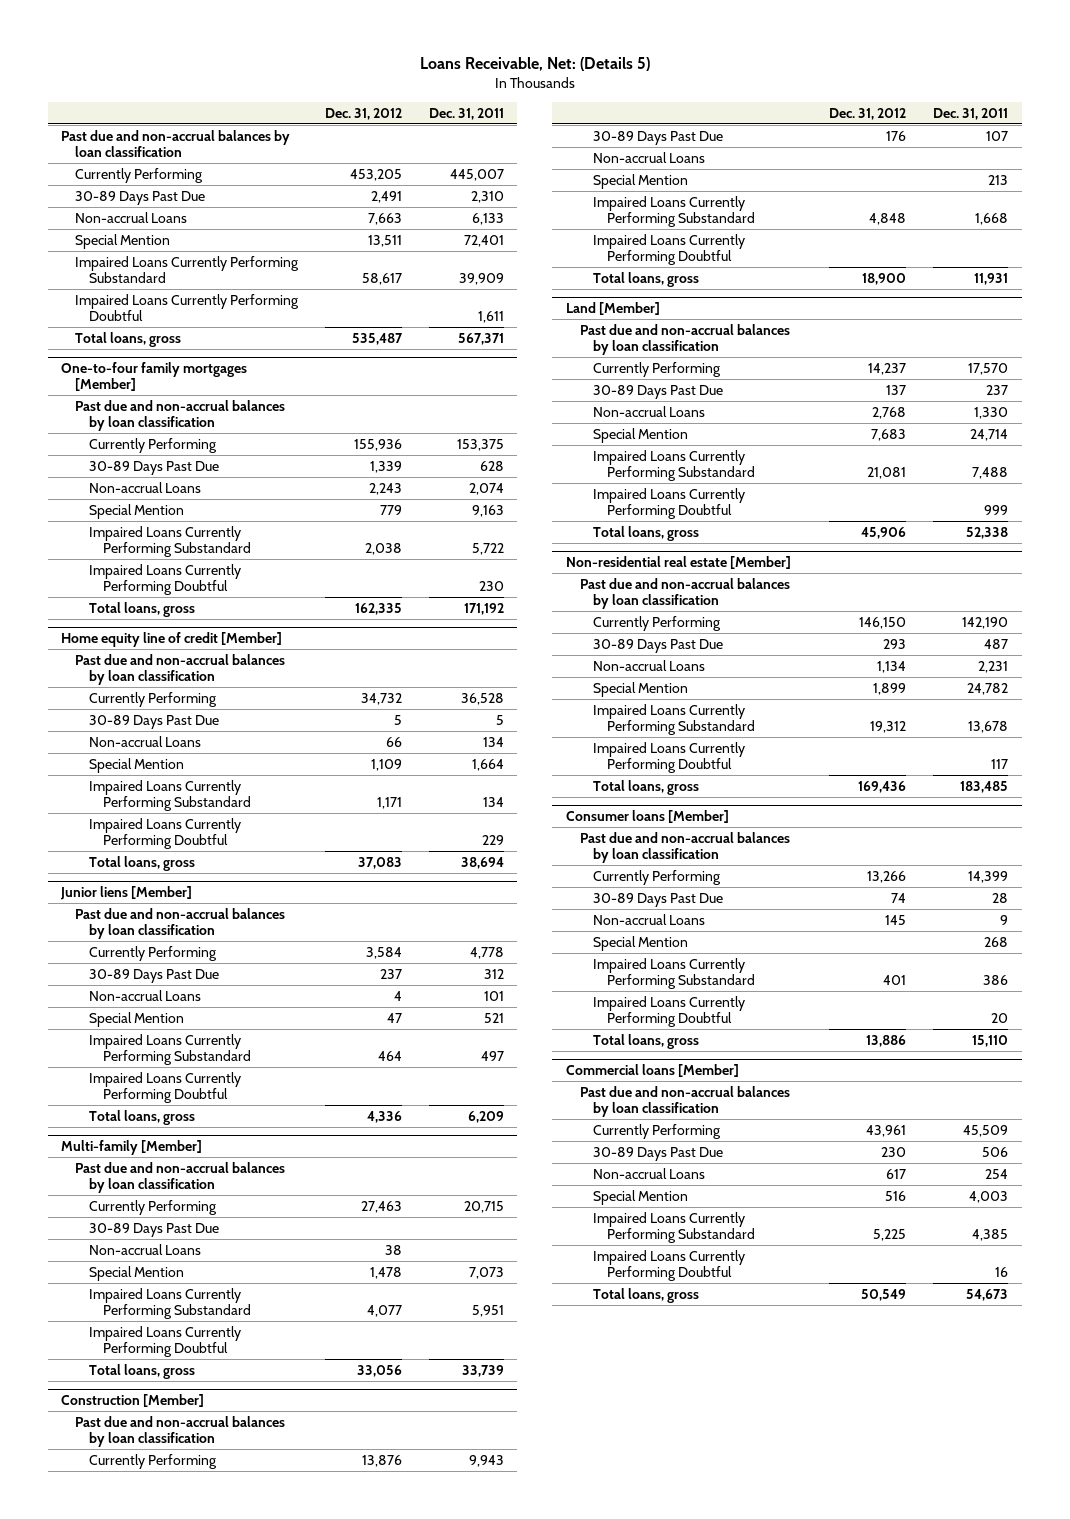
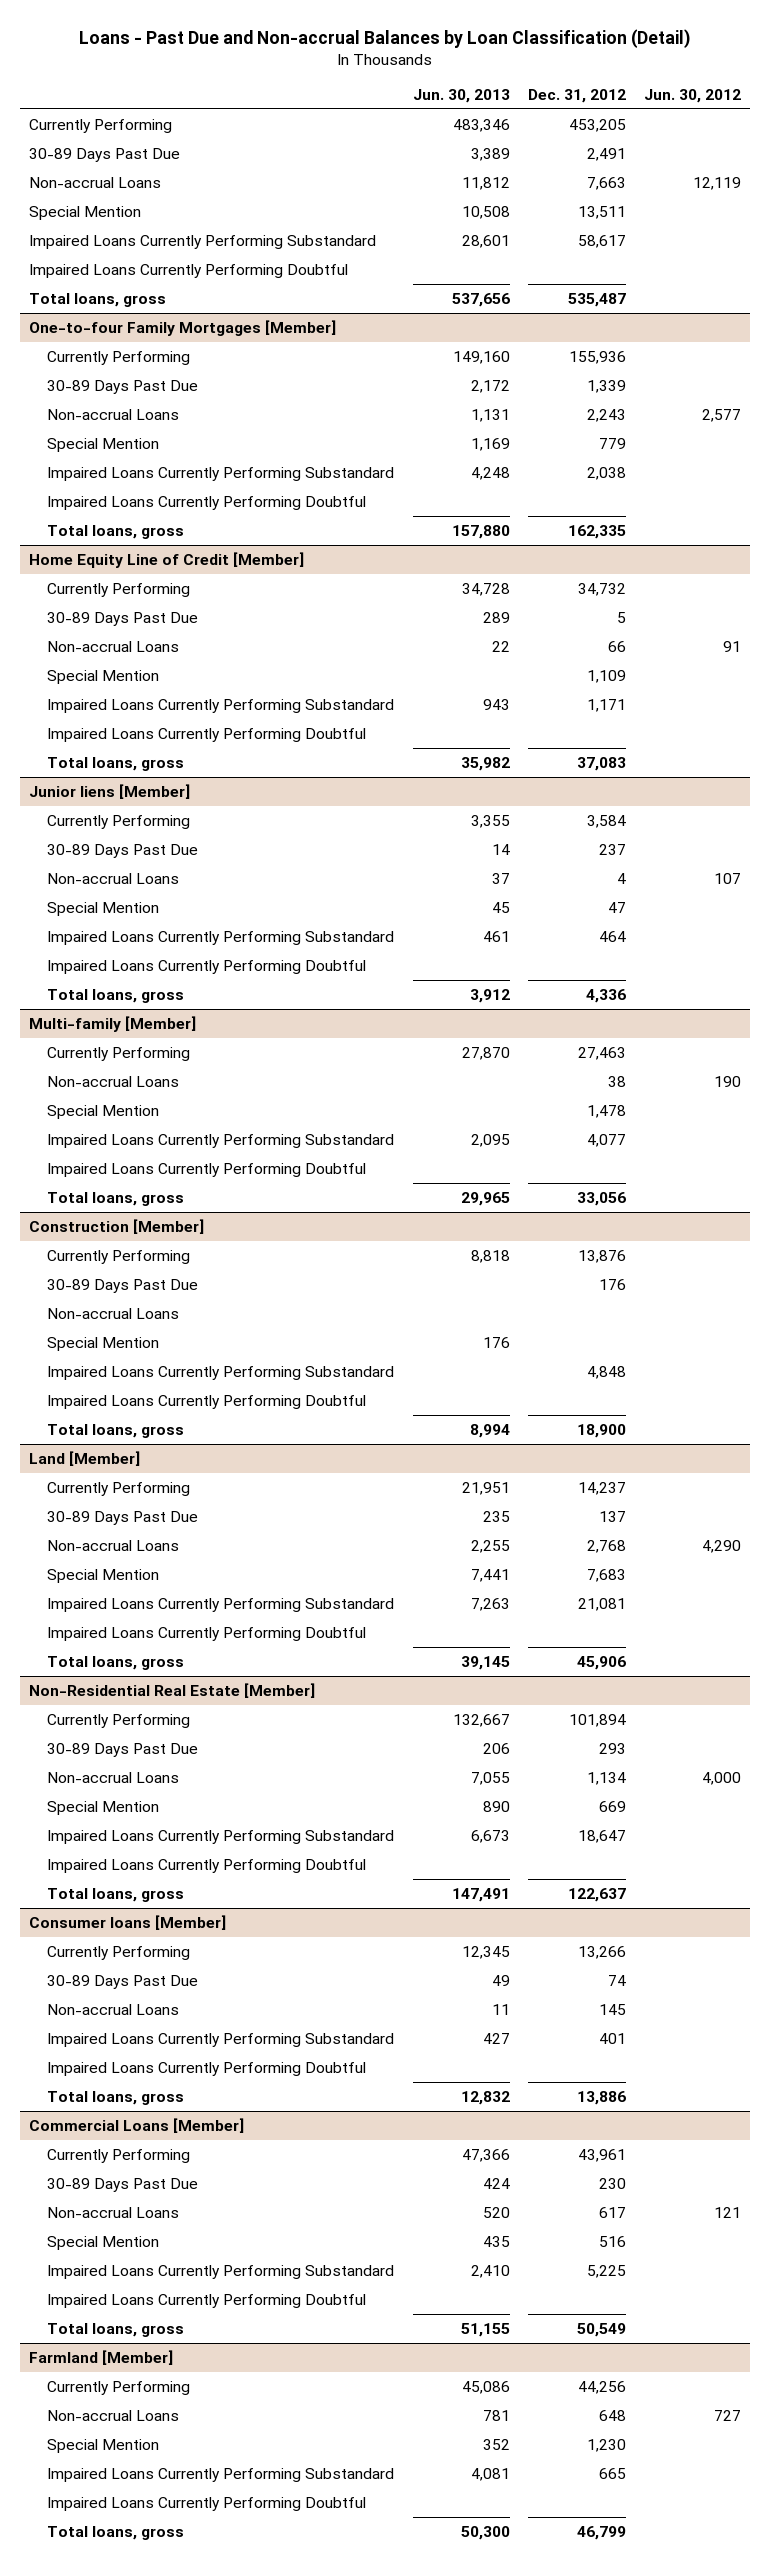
- Loans Receivable, Net: (Details 5)
+ Loans - Past Due and Non-accrual Balances by Loan Classification (Detail)
- | Dec. 31, 2012 | Dec. 31, 2011
+ | Jun. 30, 2013 | Dec. 31, 2012 | Jun. 30, 2012
- Past due and non-accrual balances by loan classification
- One-to-four family mortgages [Member]
- Past due and non-accrual balances by loan classification
+ One-to-four Family Mortgages [Member]
- Home equity line of credit [Member]
- Past due and non-accrual balances by loan classification
+ Home Equity Line of Credit [Member]
@ Junior liens [Member]
- Past due and non-accrual balances by loan classification
@ Multi-family [Member]
- Past due and non-accrual balances by loan classification
- 30-89 Days Past Due
@ Construction [Member]
- Past due and non-accrual balances by loan classification
@ Land [Member]
- Past due and non-accrual balances by loan classification
- Non-residential real estate [Member]
- Past due and non-accrual balances by loan classification
- Currently Performing | 146,150 | 142,190
+ Non-Residential Real Estate [Member]
+ Currently Performing | 132,667 | 101,894 |
- Special Mention | 1,899 | 24,782
- Impaired Loans Currently Performing Substandard | 19,312 | 13,678
+ Special Mention | 890 | 669 |
+ Impaired Loans Currently Performing Substandard | 6,673 | 18,647 |
- Total loans, gross | 169,436 | 183,485
+ Total loans, gross | 147,491 | 122,637 |
@ Consumer loans [Member]
- Past due and non-accrual balances by loan classification
- Special Mention | | 268
- Commercial loans [Member]
- Past due and non-accrual balances by loan classification
+ Commercial Loans [Member]
+ Farmland [Member]
+ Currently Performing | 45,086 | 44,256 |
+ Non-accrual Loans | 781 | 648 | 727
+ Special Mention | 352 | 1,230 |
+ Impaired Loans Currently Performing Substandard | 4,081 | 665 |
+ Impaired Loans Currently Performing Doubtful
+ Total loans, gross | 50,300 | 46,799 |

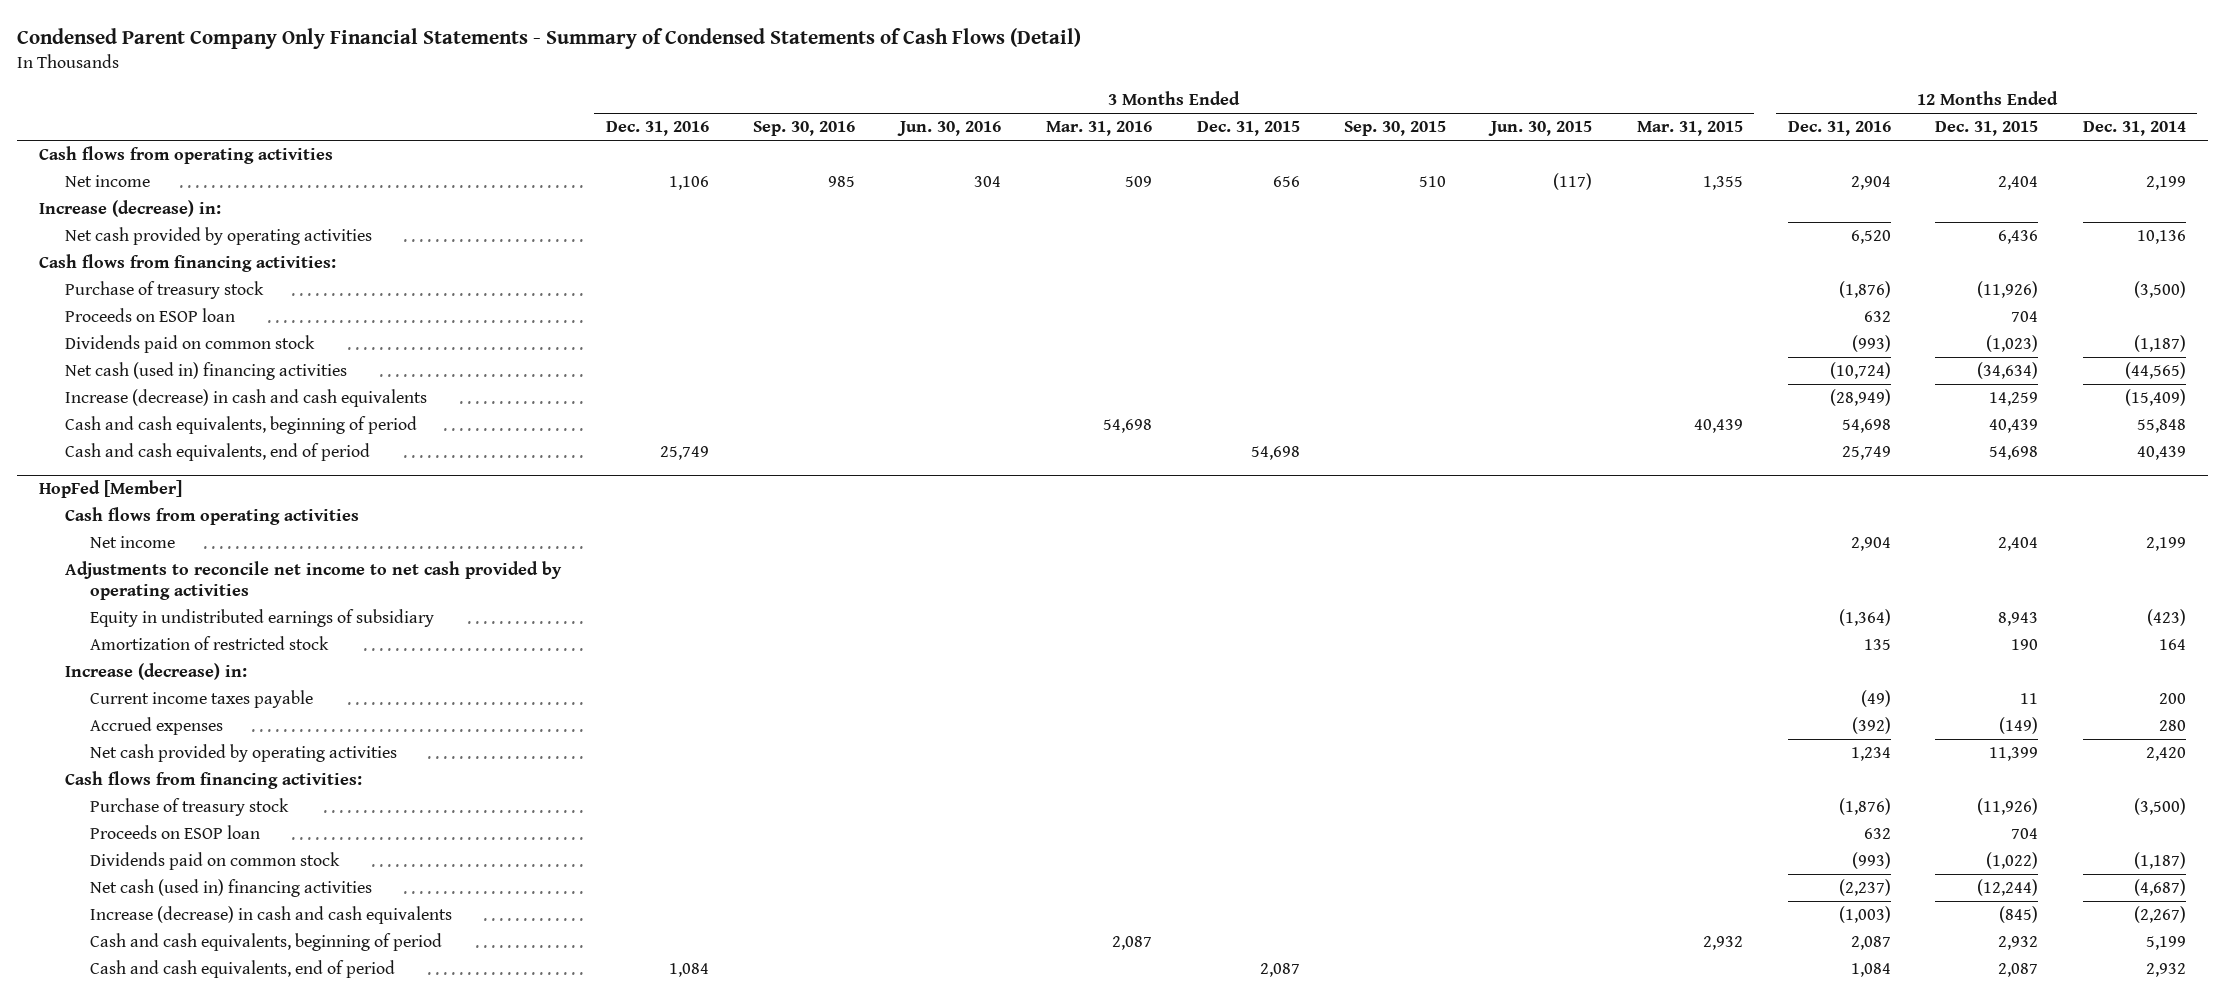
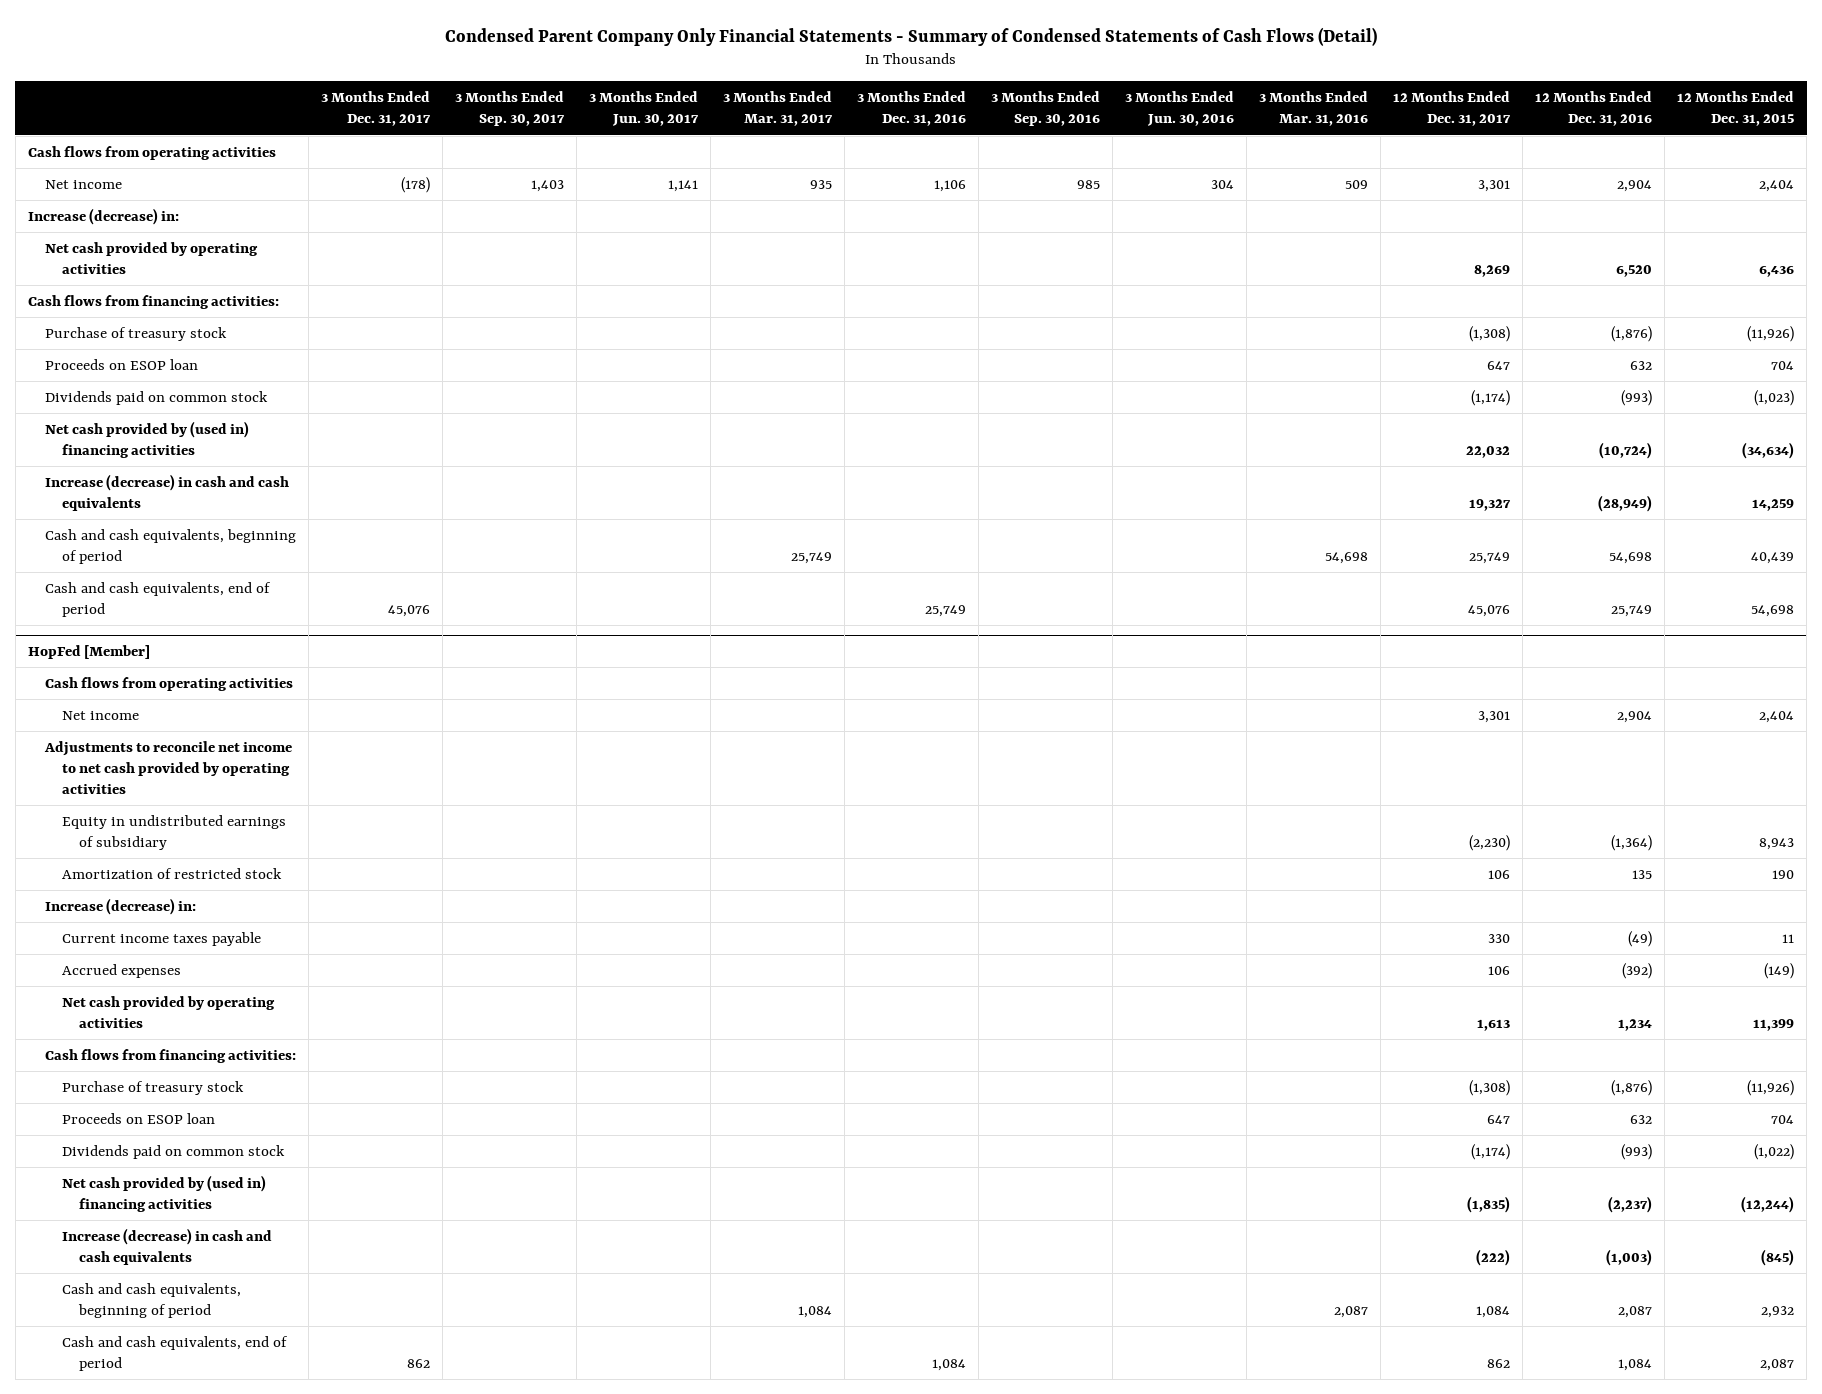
- | 3 Months Ended Dec. 31, 2016 | 3 Months Ended Sep. 30, 2016 | 3 Months Ended Jun. 30, 2016 | 3 Months Ended Mar. 31, 2016 | 3 Months Ended Dec. 31, 2015 | 3 Months Ended Sep. 30, 2015 | 3 Months Ended Jun. 30, 2015 | 3 Months Ended Mar. 31, 2015 | 12 Months Ended Dec. 31, 2016 | 12 Months Ended Dec. 31, 2015 | 12 Months Ended Dec. 31, 2014
+ | 3 Months Ended Dec. 31, 2017 | 3 Months Ended Sep. 30, 2017 | 3 Months Ended Jun. 30, 2017 | 3 Months Ended Mar. 31, 2017 | 3 Months Ended Dec. 31, 2016 | 3 Months Ended Sep. 30, 2016 | 3 Months Ended Jun. 30, 2016 | 3 Months Ended Mar. 31, 2016 | 12 Months Ended Dec. 31, 2017 | 12 Months Ended Dec. 31, 2016 | 12 Months Ended Dec. 31, 2015
- Net cash (used in) financing activities | | | | | | | | | (10,724) | (34,634) | (44,565)
+ Net cash provided by (used in) financing activities | | | | | | | | | 22,032 | (10,724) | (34,634)
@ HopFed [Member]
- Net cash (used in) financing activities | | | | | | | | | (2,237) | (12,244) | (4,687)
+ Net cash provided by (used in) financing activities | | | | | | | | | (1,835) | (2,237) | (12,244)

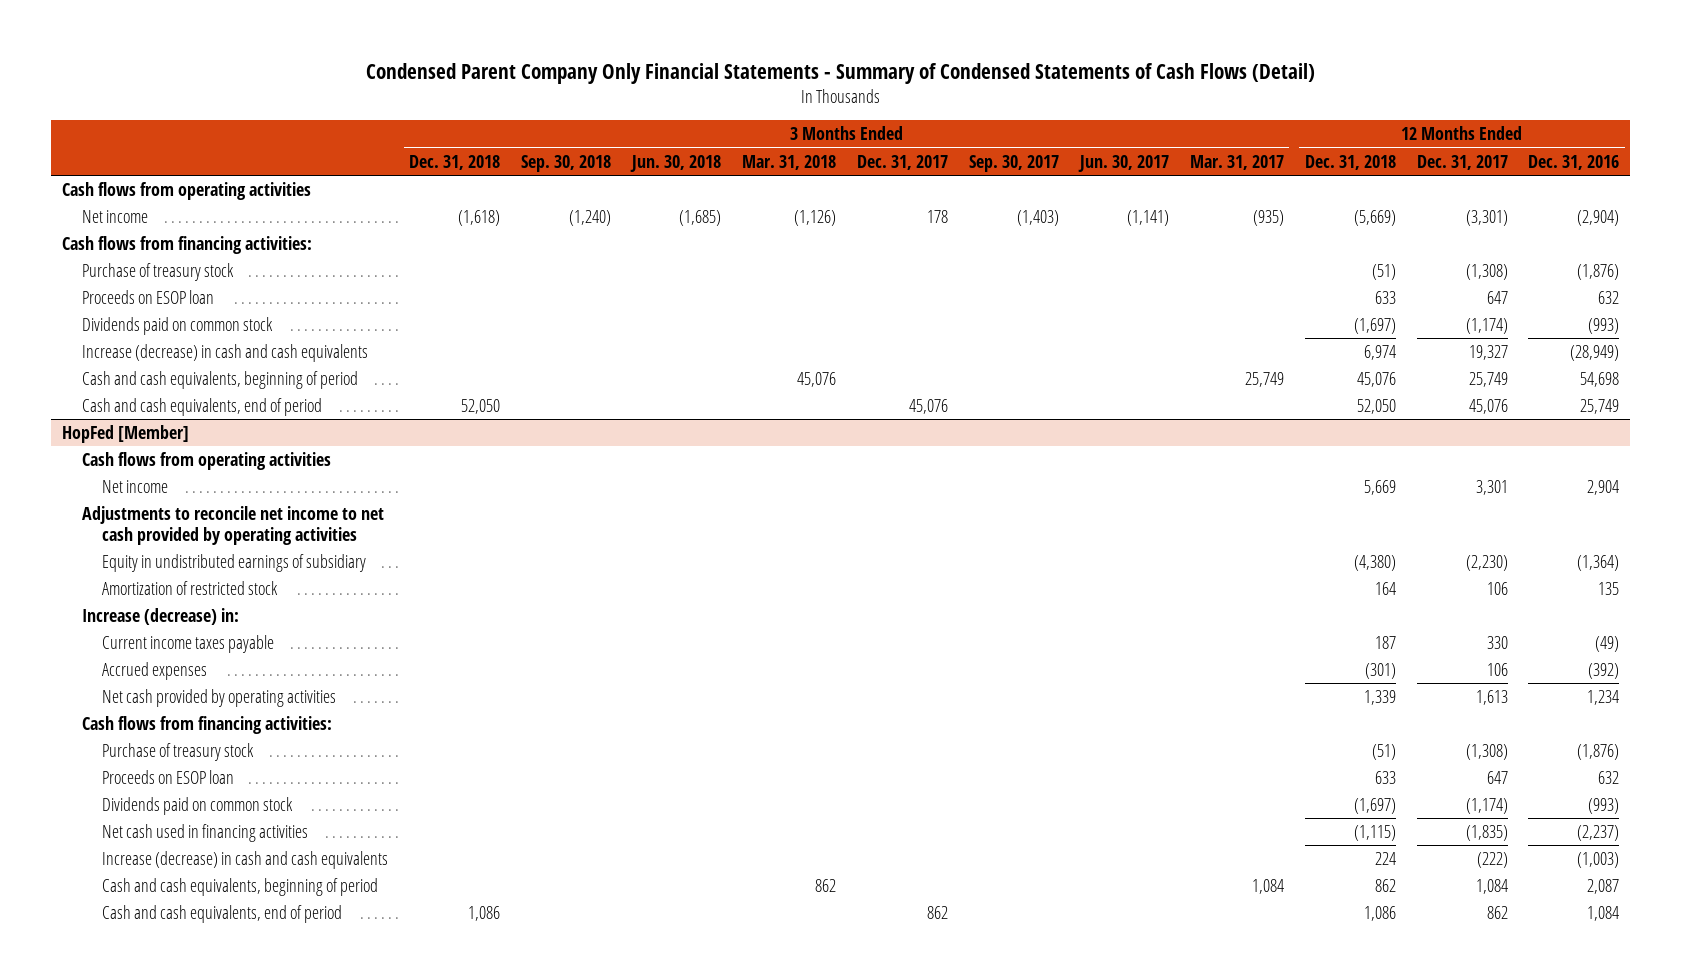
- | 3 Months Ended Dec. 31, 2017 | 3 Months Ended Sep. 30, 2017 | 3 Months Ended Jun. 30, 2017 | 3 Months Ended Mar. 31, 2017 | 3 Months Ended Dec. 31, 2016 | 3 Months Ended Sep. 30, 2016 | 3 Months Ended Jun. 30, 2016 | 3 Months Ended Mar. 31, 2016 | 12 Months Ended Dec. 31, 2017 | 12 Months Ended Dec. 31, 2016 | 12 Months Ended Dec. 31, 2015
+ | 3 Months Ended Dec. 31, 2018 | 3 Months Ended Sep. 30, 2018 | 3 Months Ended Jun. 30, 2018 | 3 Months Ended Mar. 31, 2018 | 3 Months Ended Dec. 31, 2017 | 3 Months Ended Sep. 30, 2017 | 3 Months Ended Jun. 30, 2017 | 3 Months Ended Mar. 31, 2017 | 12 Months Ended Dec. 31, 2018 | 12 Months Ended Dec. 31, 2017 | 12 Months Ended Dec. 31, 2016
- Net income | (178) | 1,403 | 1,141 | 935 | 1,106 | 985 | 304 | 509 | 3,301 | 2,904 | 2,404
- Increase (decrease) in:
- Net cash provided by operating activities | | | | | | | | | 8,269 | 6,520 | 6,436
+ Net income | (1,618) | (1,240) | (1,685) | (1,126) | 178 | (1,403) | (1,141) | (935) | (5,669) | (3,301) | (2,904)
- Net cash provided by (used in) financing activities | | | | | | | | | 22,032 | (10,724) | (34,634)
@ HopFed [Member]
- Net cash provided by (used in) financing activities | | | | | | | | | (1,835) | (2,237) | (12,244)
+ Net cash used in financing activities | | | | | | | | | (1,115) | (1,835) | (2,237)

